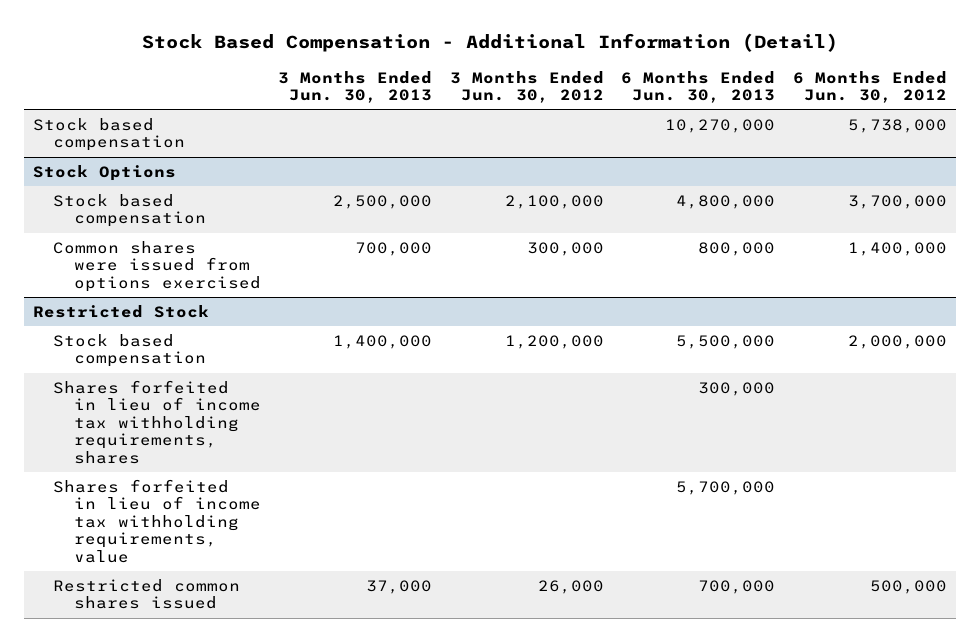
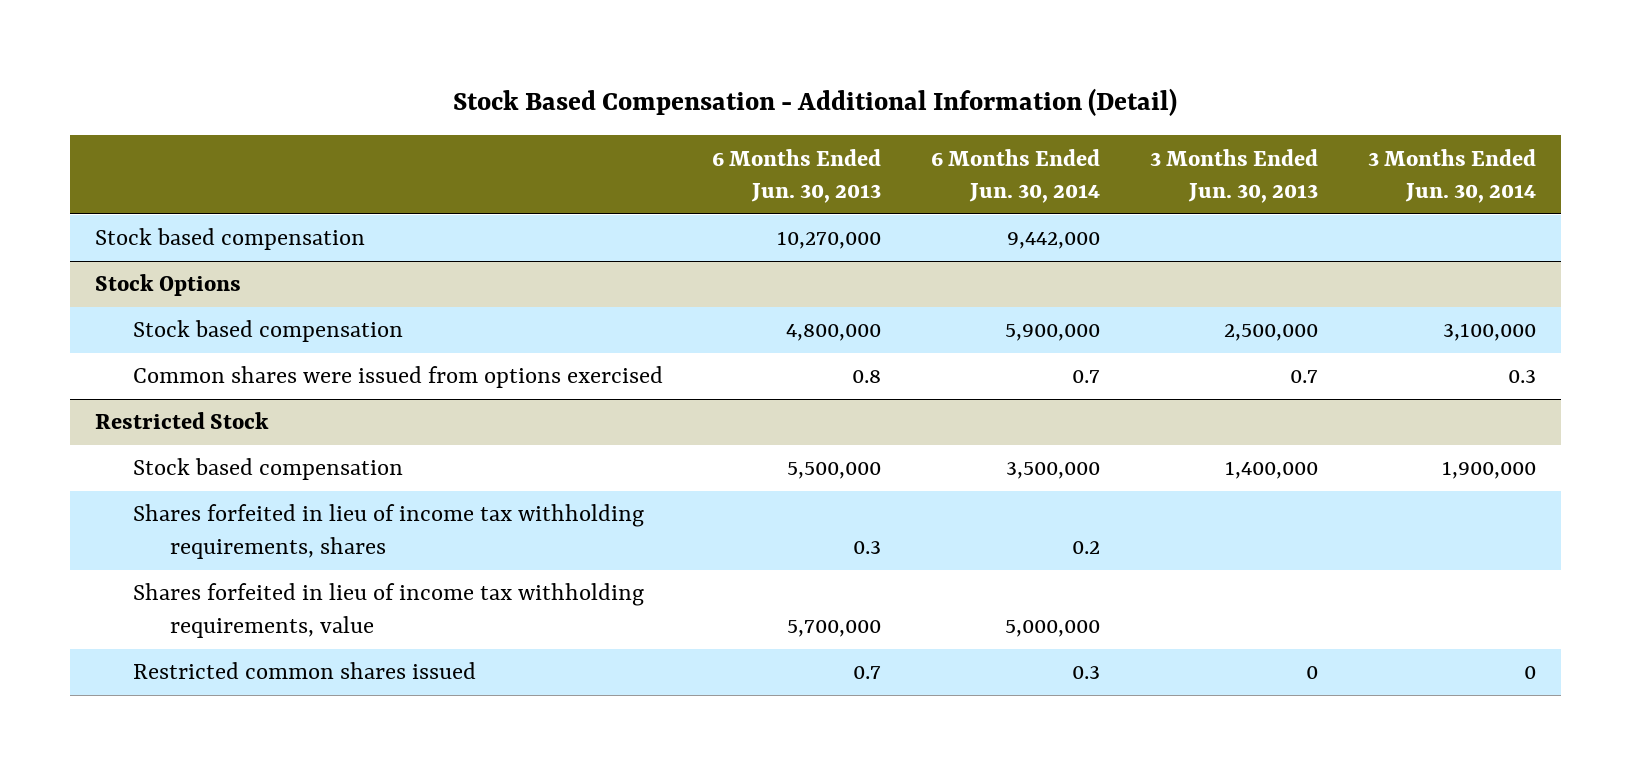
- | 3 Months Ended Jun. 30, 2013 | 3 Months Ended Jun. 30, 2012 | 6 Months Ended Jun. 30, 2013 | 6 Months Ended Jun. 30, 2012
+ | 6 Months Ended Jun. 30, 2013 | 6 Months Ended Jun. 30, 2014 | 3 Months Ended Jun. 30, 2013 | 3 Months Ended Jun. 30, 2014
@ Stock Options
- Common shares were issued from options exercised | 700,000 | 300,000 | 800,000 | 1,400,000
+ Common shares were issued from options exercised | 0.8 | 0.7 | 0.7 | 0.3
@ Restricted Stock
- Shares forfeited in lieu of income tax withholding requirements, shares | | | 300,000 |
+ Shares forfeited in lieu of income tax withholding requirements, shares | 0.3 | 0.2 | |
- Restricted common shares issued | 37,000 | 26,000 | 700,000 | 500,000
+ Restricted common shares issued | 0.7 | 0.3 | 0 | 0

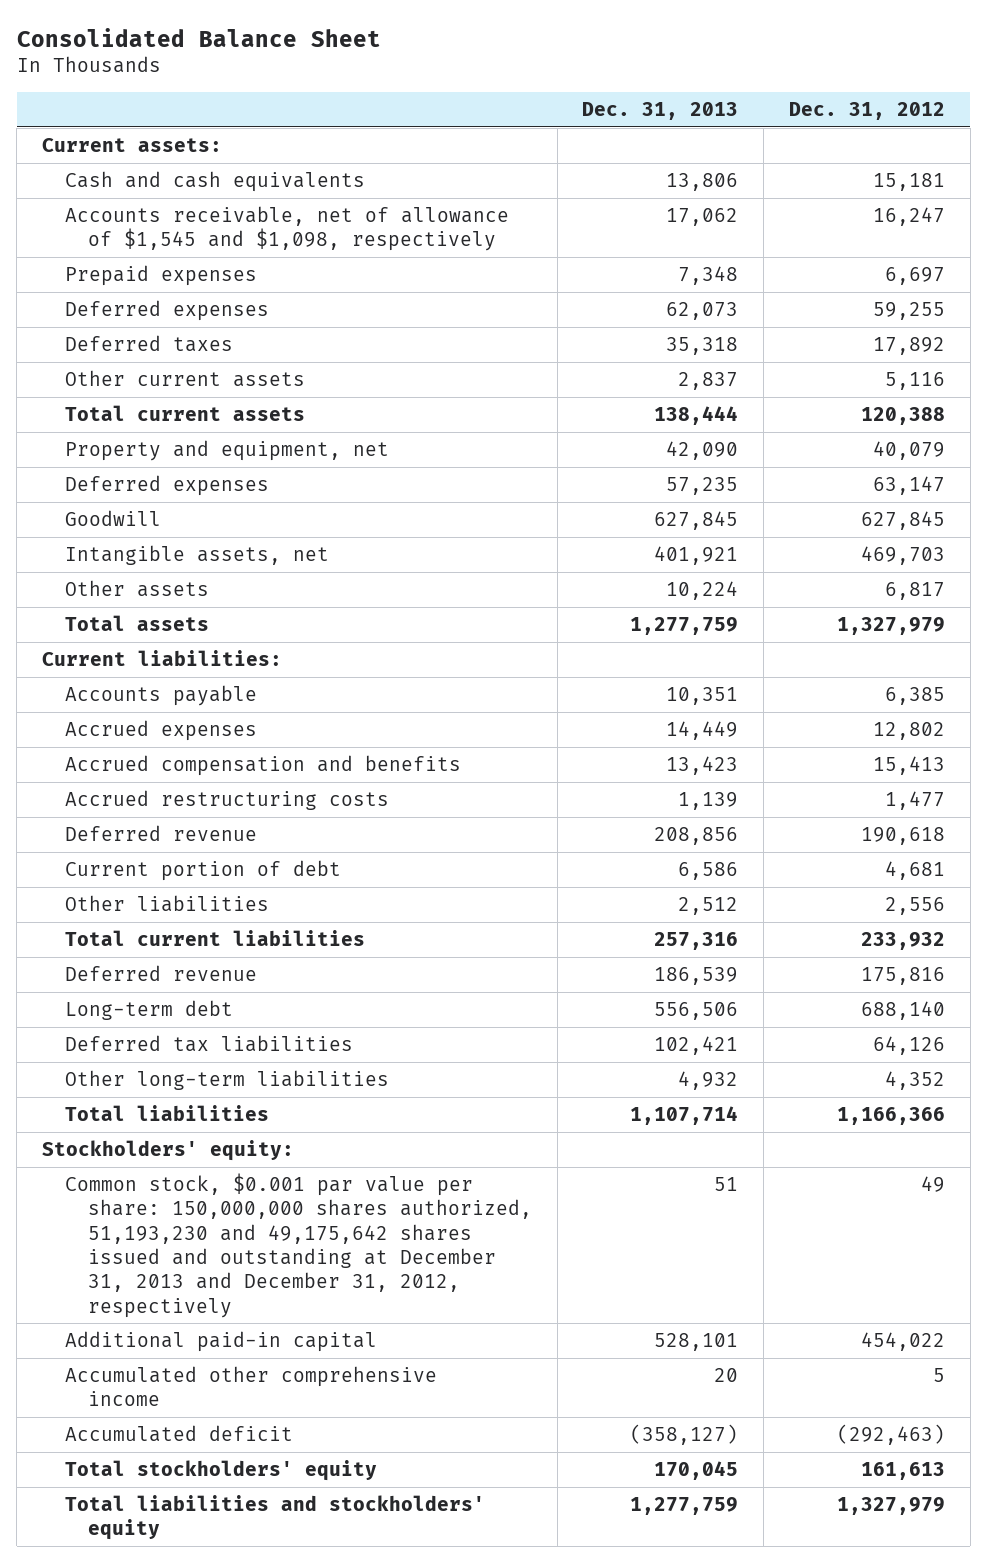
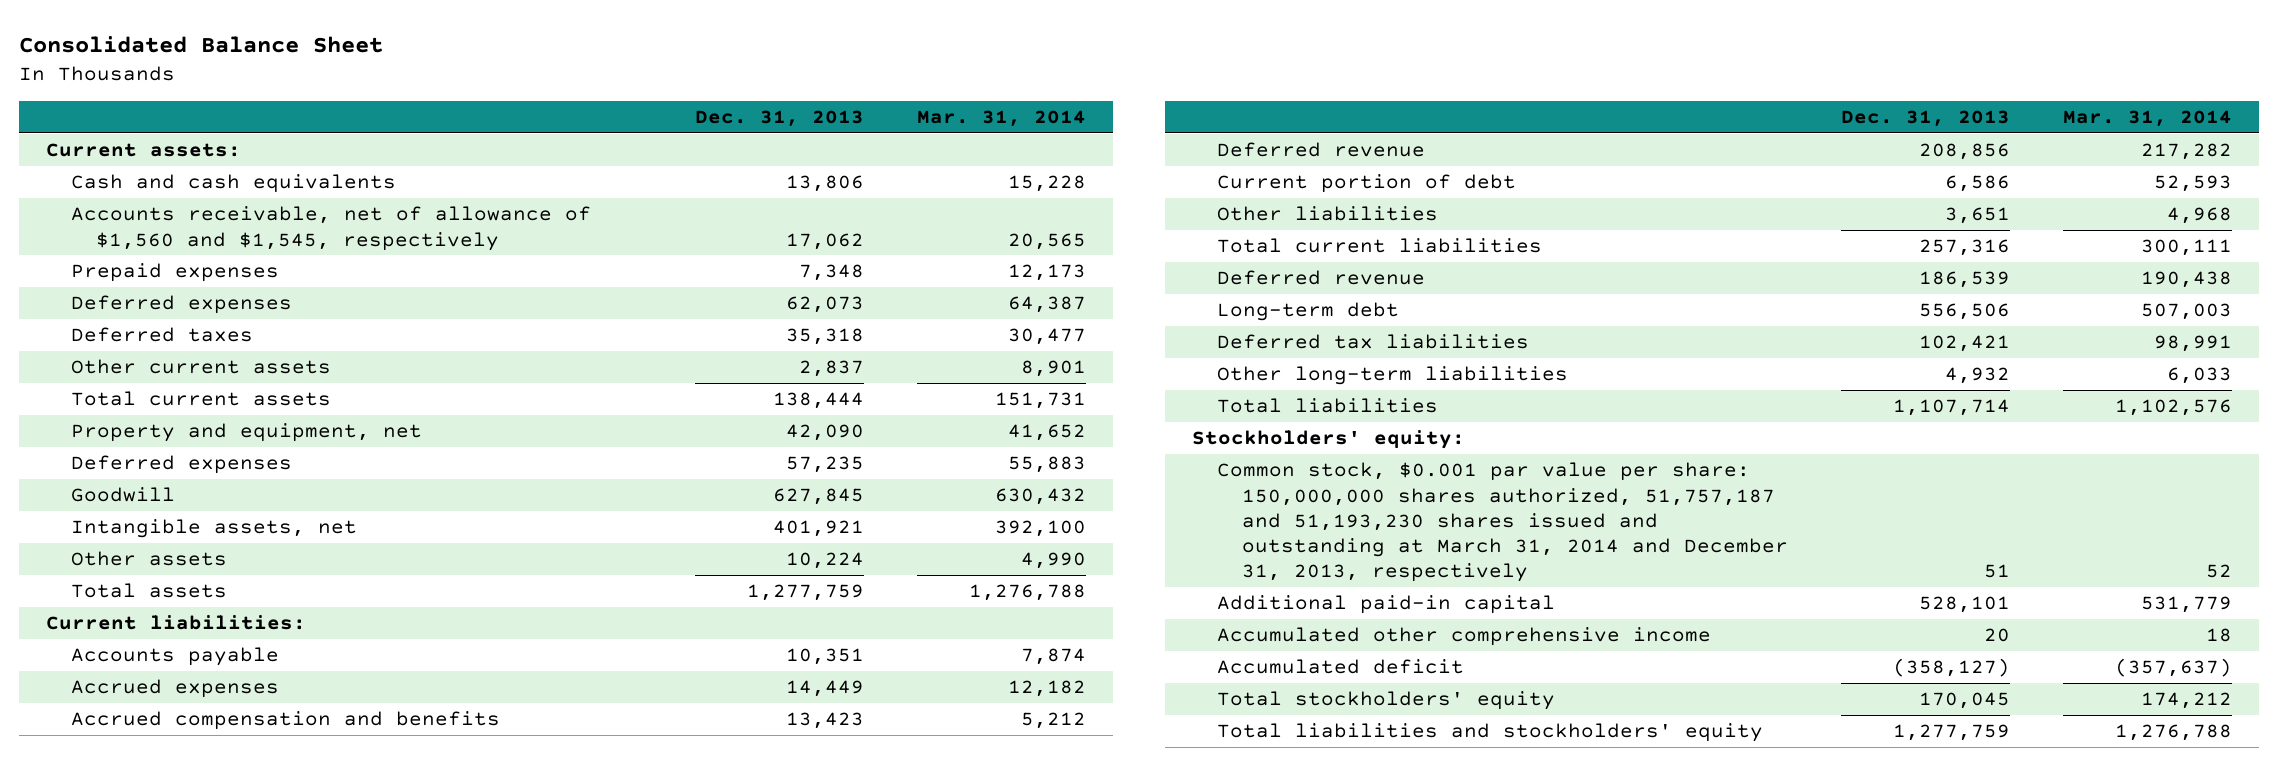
- | Dec. 31, 2013 | Dec. 31, 2012
+ | Dec. 31, 2013 | Mar. 31, 2014
- Accounts receivable, net of allowance of $1,545 and $1,098, respectively | 17,062 | 16,247
+ Accounts receivable, net of allowance of $1,560 and $1,545, respectively | 17,062 | 20,565
- Accrued restructuring costs | 1,139 | 1,477
- Other liabilities | 2,512 | 2,556
+ Other liabilities | 3,651 | 4,968
- Common stock, $0.001 par value per share: 150,000,000 shares authorized, 51,193,230 and 49,175,642 shares issued and outstanding at December 31, 2013 and December 31, 2012, respectively | 51 | 49
+ Common stock, $0.001 par value per share: 150,000,000 shares authorized, 51,757,187 and 51,193,230 shares issued and outstanding at March 31, 2014 and December 31, 2013, respectively | 51 | 52

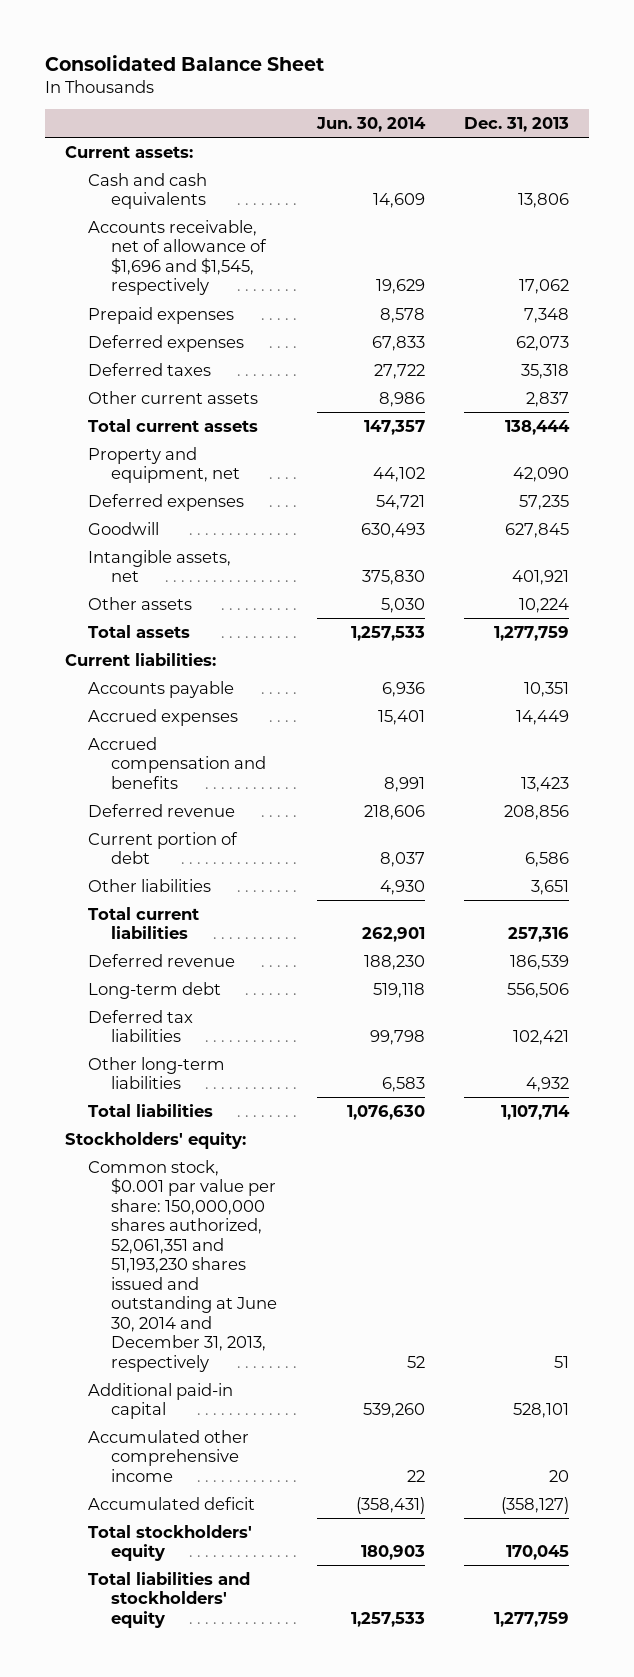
- | Dec. 31, 2013 | Mar. 31, 2014
+ | Jun. 30, 2014 | Dec. 31, 2013
- Accounts receivable, net of allowance of $1,560 and $1,545, respectively | 17,062 | 20,565
+ Accounts receivable, net of allowance of $1,696 and $1,545, respectively | 19,629 | 17,062
- Common stock, $0.001 par value per share: 150,000,000 shares authorized, 51,757,187 and 51,193,230 shares issued and outstanding at March 31, 2014 and December 31, 2013, respectively | 51 | 52
+ Common stock, $0.001 par value per share: 150,000,000 shares authorized, 52,061,351 and 51,193,230 shares issued and outstanding at June 30, 2014 and December 31, 2013, respectively | 52 | 51

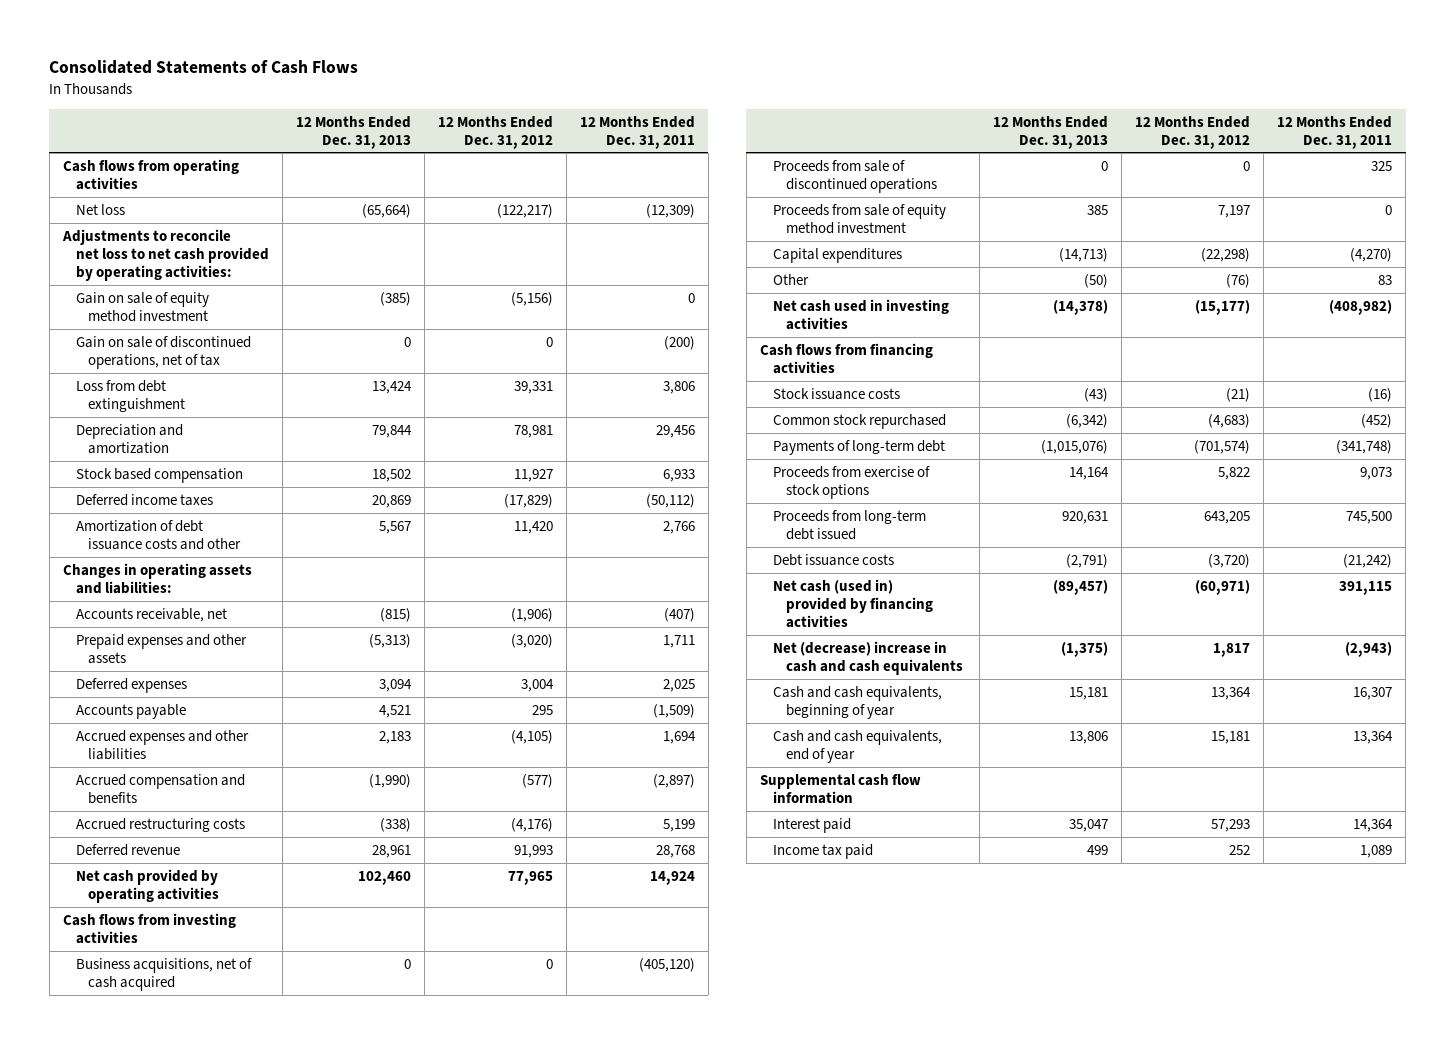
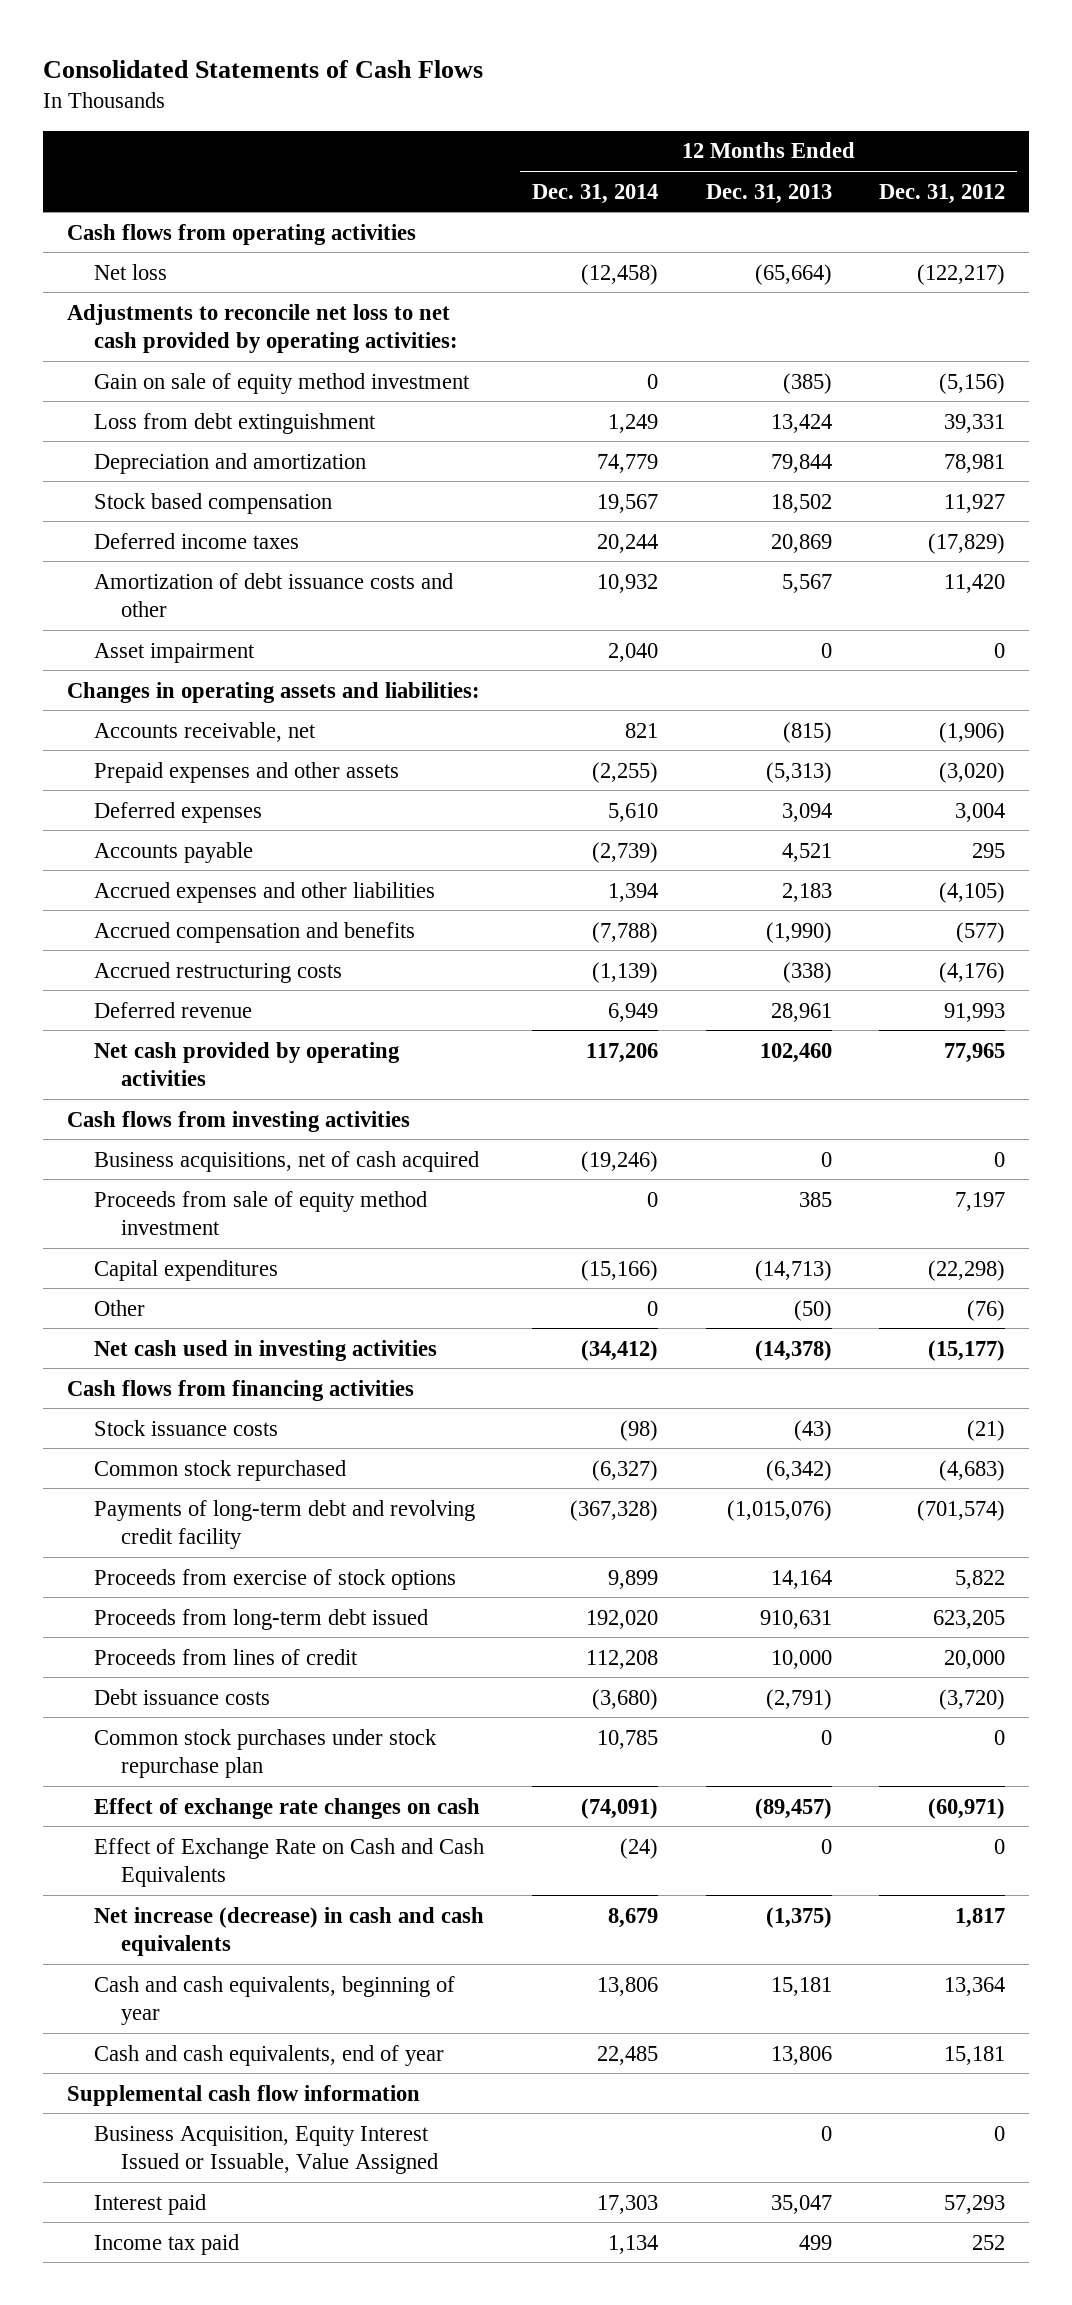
- | 12 Months Ended Dec. 31, 2013 | 12 Months Ended Dec. 31, 2012 | 12 Months Ended Dec. 31, 2011
+ | 12 Months Ended Dec. 31, 2014 | 12 Months Ended Dec. 31, 2013 | 12 Months Ended Dec. 31, 2012
- Gain on sale of discontinued operations, net of tax | 0 | 0 | (200)
+ Asset impairment | 2,040 | 0 | 0
- Proceeds from sale of discontinued operations | 0 | 0 | 325
- Payments of long-term debt | (1,015,076) | (701,574) | (341,748)
+ Payments of long-term debt and revolving credit facility | (367,328) | (1,015,076) | (701,574)
- Proceeds from long-term debt issued | 920,631 | 643,205 | 745,500
+ Proceeds from long-term debt issued | 192,020 | 910,631 | 623,205
+ Proceeds from lines of credit | 112,208 | 10,000 | 20,000
- Net cash (used in) provided by financing activities | (89,457) | (60,971) | 391,115
- Net (decrease) increase in cash and cash equivalents | (1,375) | 1,817 | (2,943)
+ Common stock purchases under stock repurchase plan | 10,785 | 0 | 0
+ Effect of exchange rate changes on cash | (74,091) | (89,457) | (60,971)
+ Effect of Exchange Rate on Cash and Cash Equivalents | (24) | 0 | 0
+ Net increase (decrease) in cash and cash equivalents | 8,679 | (1,375) | 1,817
+ Business Acquisition, Equity Interest Issued or Issuable, Value Assigned | | 0 | 0

